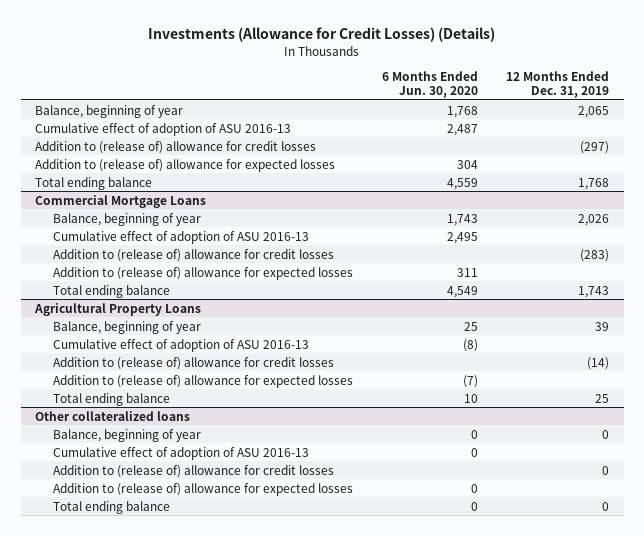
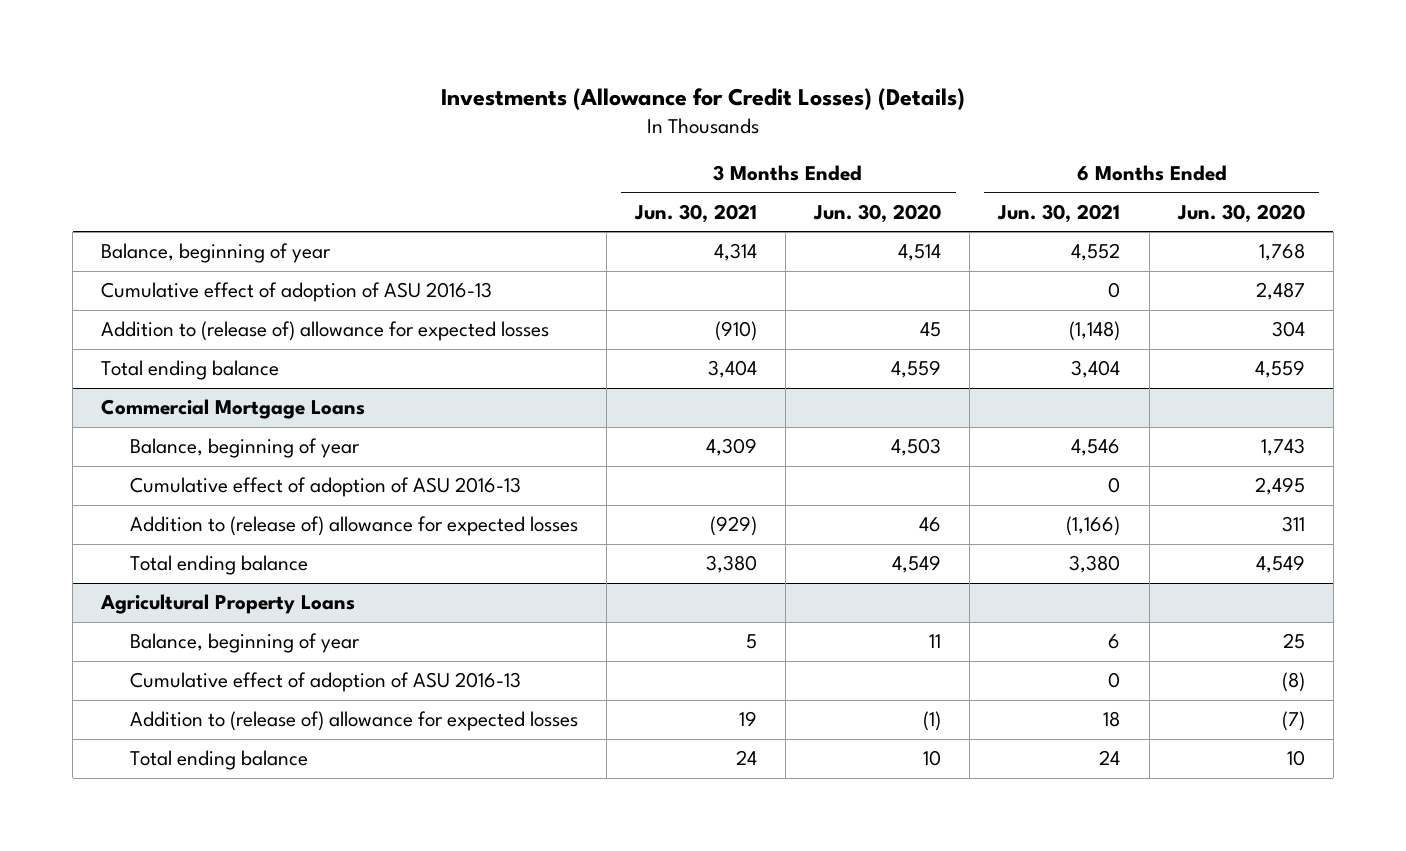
- | 6 Months Ended Jun. 30, 2020 | 12 Months Ended Dec. 31, 2019
+ | 3 Months Ended Jun. 30, 2021 | 3 Months Ended Jun. 30, 2020 | 6 Months Ended Jun. 30, 2021 | 6 Months Ended Jun. 30, 2020
- Addition to (release of) allowance for credit losses | | (297)
@ Commercial Mortgage Loans
- Addition to (release of) allowance for credit losses | | (283)
@ Agricultural Property Loans
- Addition to (release of) allowance for credit losses | | (14)
- Other collateralized loans
- Balance, beginning of year | 0 | 0
- Cumulative effect of adoption of ASU 2016-13 | 0 |
- Addition to (release of) allowance for credit losses | | 0
- Addition to (release of) allowance for expected losses | 0 |
- Total ending balance | 0 | 0

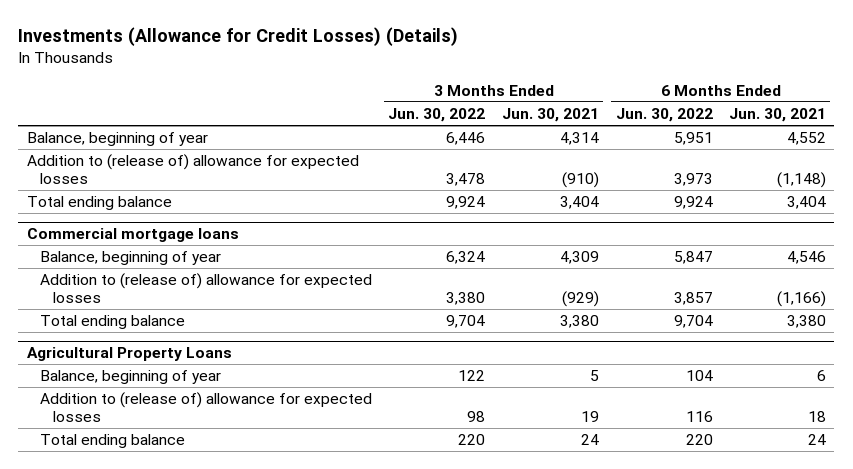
- | 3 Months Ended Jun. 30, 2021 | 3 Months Ended Jun. 30, 2020 | 6 Months Ended Jun. 30, 2021 | 6 Months Ended Jun. 30, 2020
+ | 3 Months Ended Jun. 30, 2022 | 3 Months Ended Jun. 30, 2021 | 6 Months Ended Jun. 30, 2022 | 6 Months Ended Jun. 30, 2021
- Cumulative effect of adoption of ASU 2016-13 | | | 0 | 2,487
- Commercial Mortgage Loans
+ Commercial mortgage loans
- Cumulative effect of adoption of ASU 2016-13 | | | 0 | 2,495
@ Agricultural Property Loans
- Cumulative effect of adoption of ASU 2016-13 | | | 0 | (8)

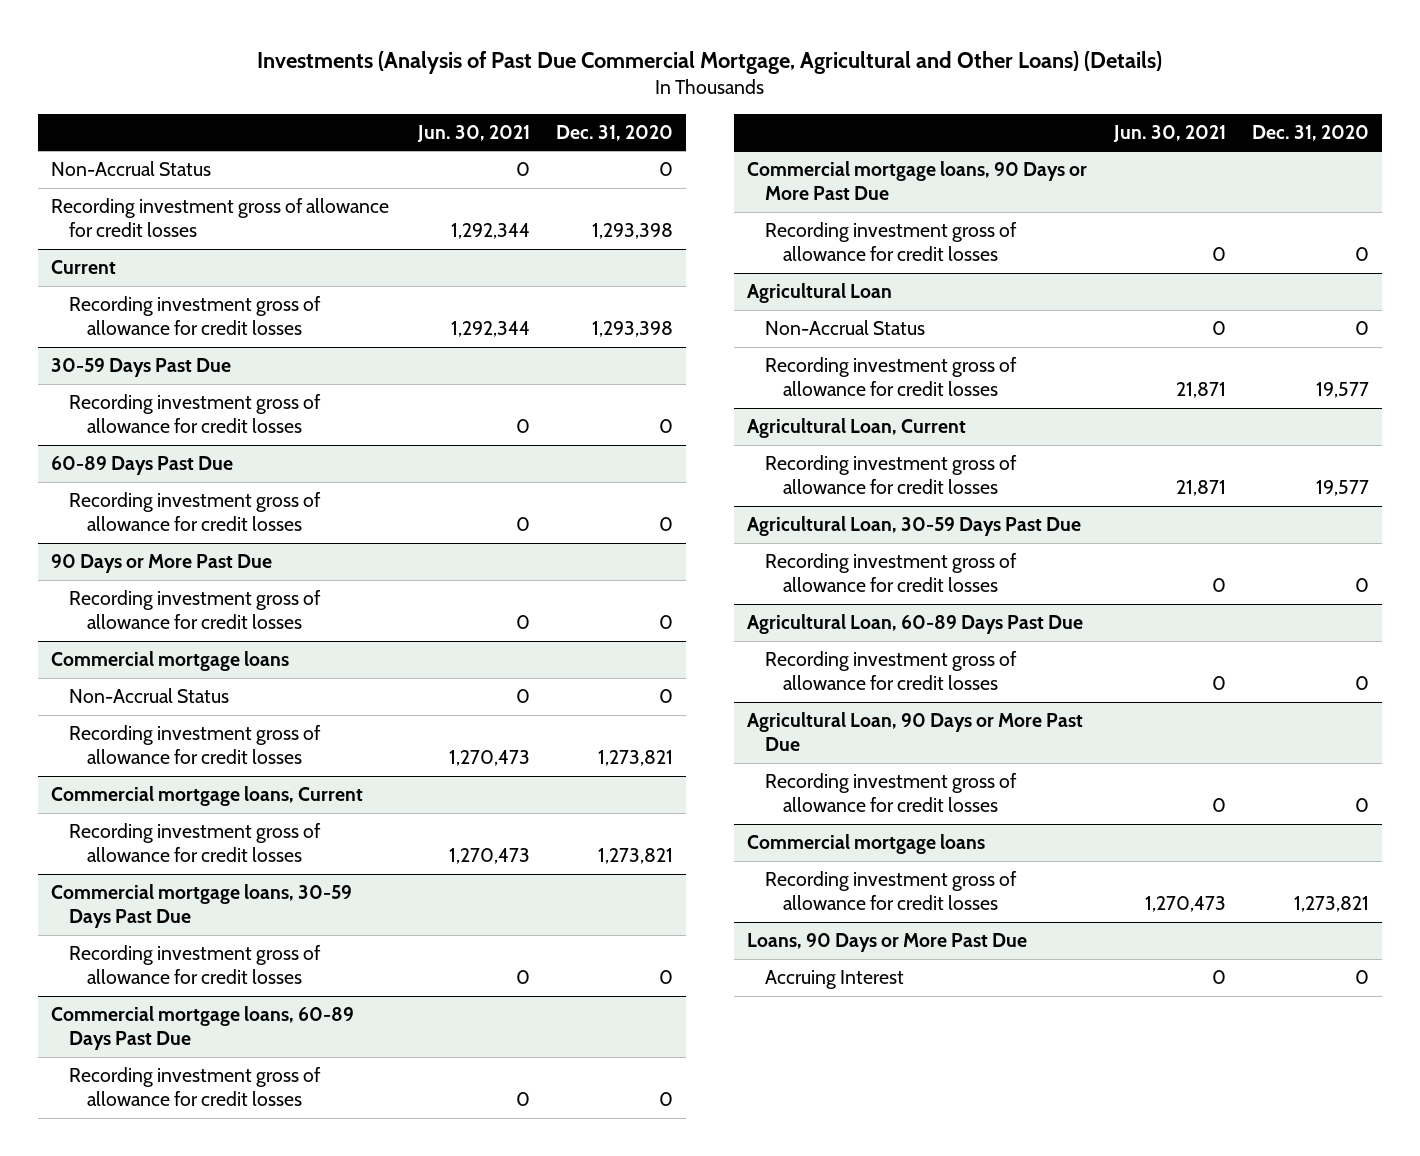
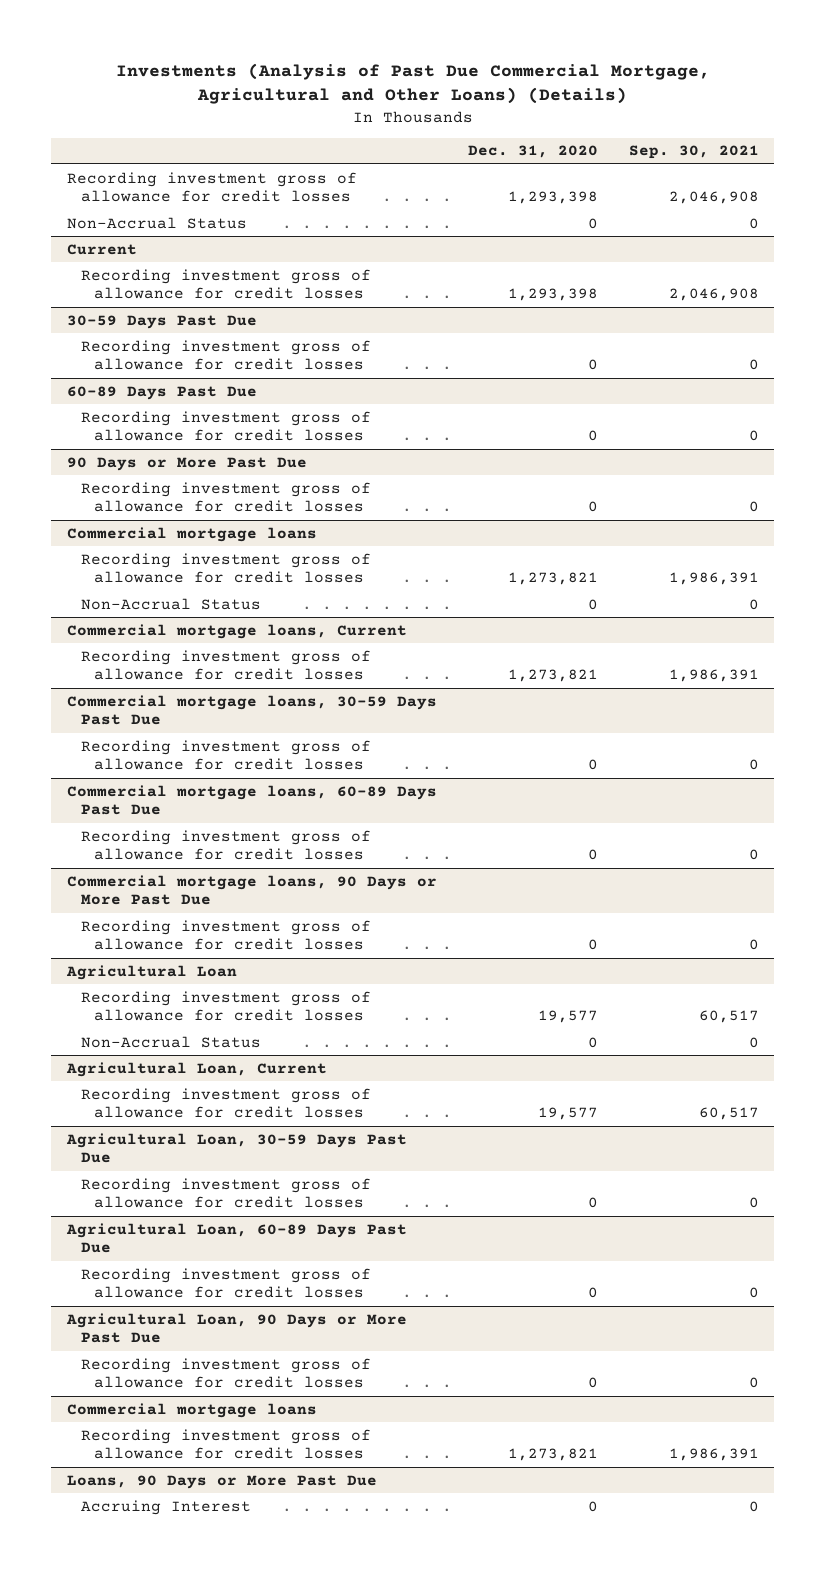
- | Jun. 30, 2021 | Dec. 31, 2020
+ | Dec. 31, 2020 | Sep. 30, 2021
moved down: Non-Accrual Status | 0 | 0
@ Commercial mortgage loans
moved down: Non-Accrual Status | 0 | 0
@ Agricultural Loan
moved down: Non-Accrual Status | 0 | 0

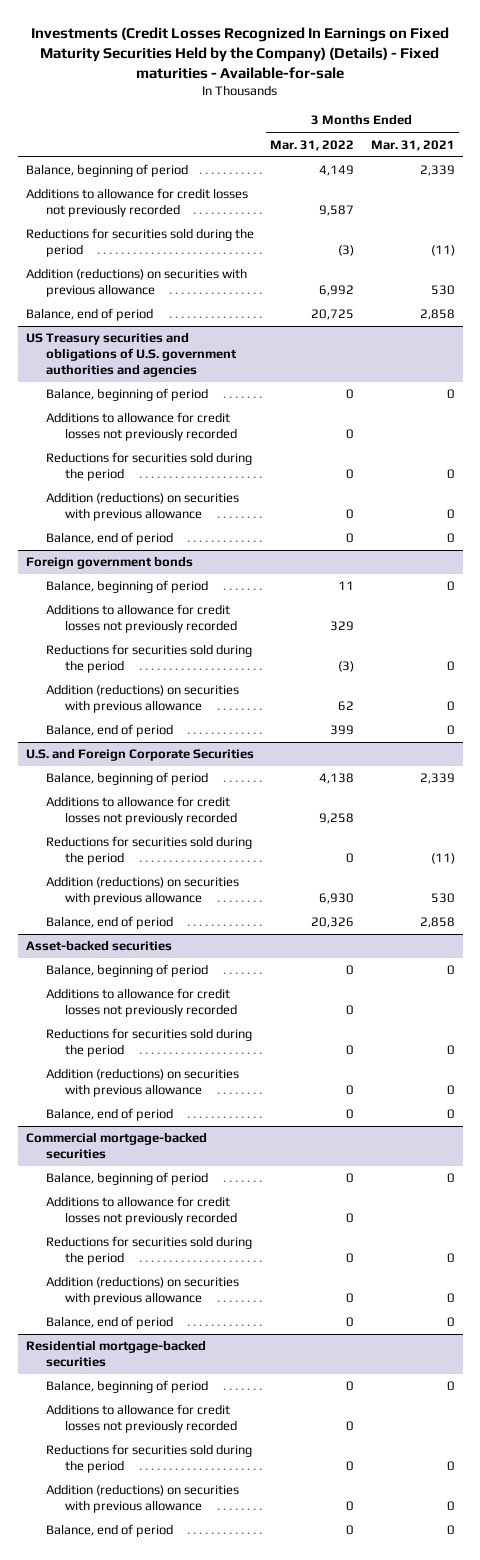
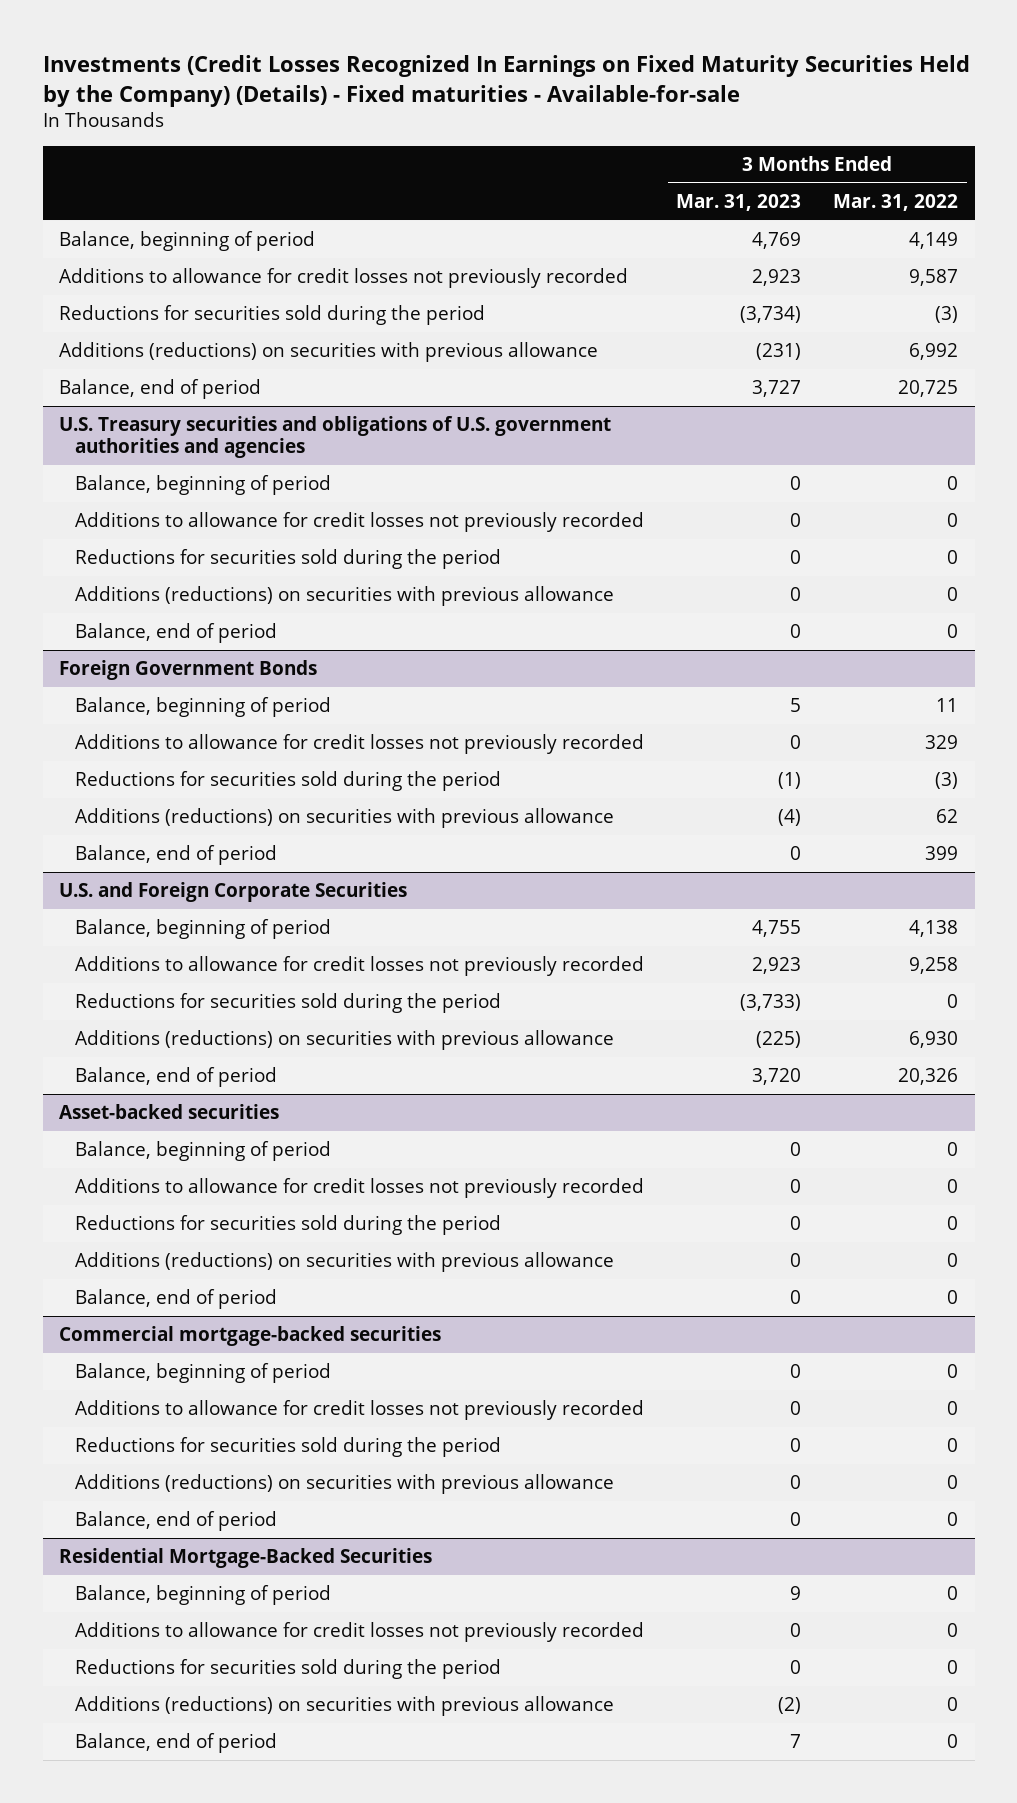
- | 3 Months Ended Mar. 31, 2022 | 3 Months Ended Mar. 31, 2021
+ | 3 Months Ended Mar. 31, 2023 | 3 Months Ended Mar. 31, 2022
- Addition (reductions) on securities with previous allowance | 6,992 | 530
+ Additions (reductions) on securities with previous allowance | (231) | 6,992
- US Treasury securities and obligations of U.S. government authorities and agencies
+ U.S. Treasury securities and obligations of U.S. government authorities and agencies
- Addition (reductions) on securities with previous allowance | 0 | 0
+ Additions (reductions) on securities with previous allowance | 0 | 0
- Foreign government bonds
+ Foreign Government Bonds
- Addition (reductions) on securities with previous allowance | 62 | 0
+ Additions (reductions) on securities with previous allowance | (4) | 62
@ U.S. and Foreign Corporate Securities
- Addition (reductions) on securities with previous allowance | 6,930 | 530
+ Additions (reductions) on securities with previous allowance | (225) | 6,930
@ Asset-backed securities
- Addition (reductions) on securities with previous allowance | 0 | 0
+ Additions (reductions) on securities with previous allowance | 0 | 0
@ Commercial mortgage-backed securities
- Addition (reductions) on securities with previous allowance | 0 | 0
+ Additions (reductions) on securities with previous allowance | 0 | 0
- Residential mortgage-backed securities
+ Residential Mortgage-Backed Securities
- Addition (reductions) on securities with previous allowance | 0 | 0
+ Additions (reductions) on securities with previous allowance | (2) | 0

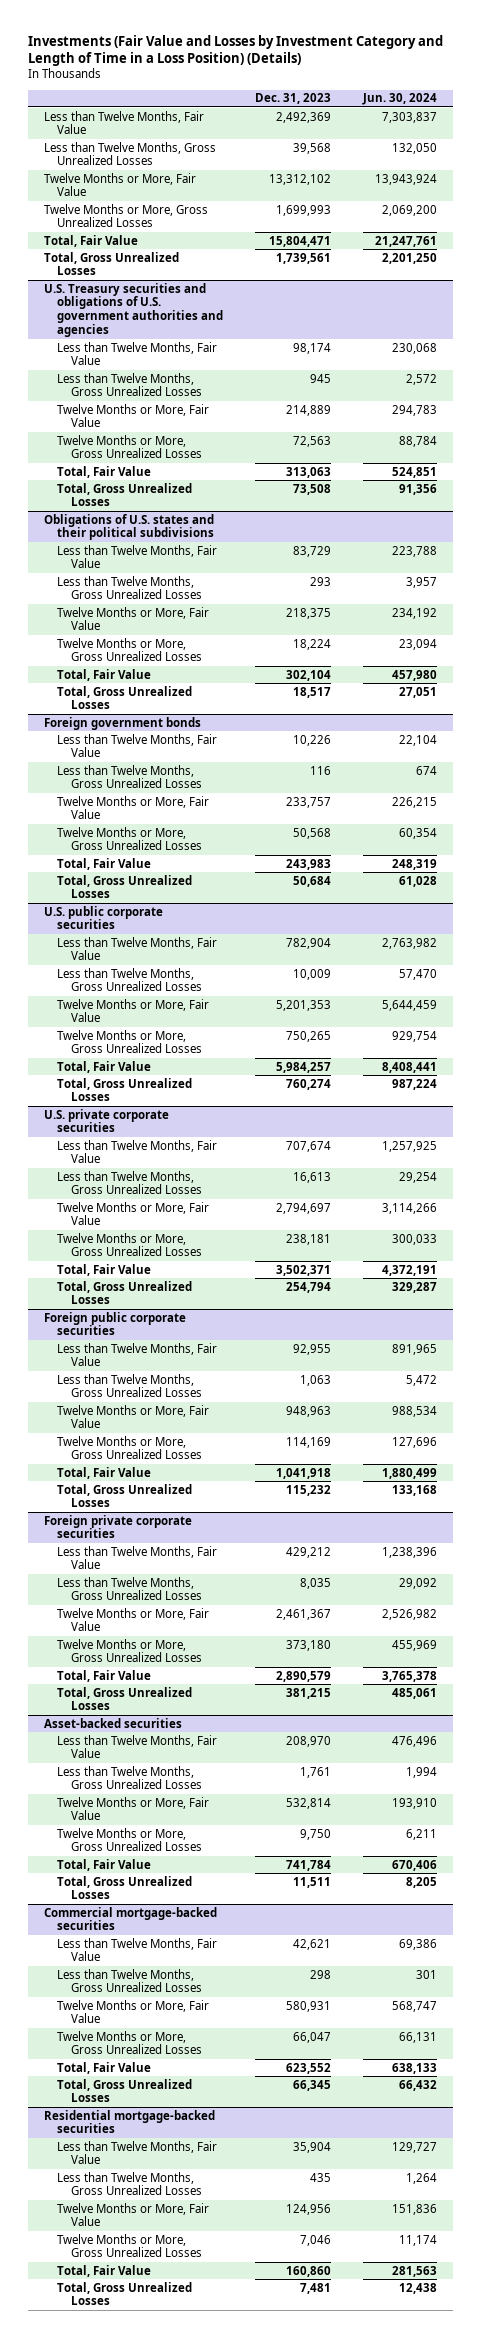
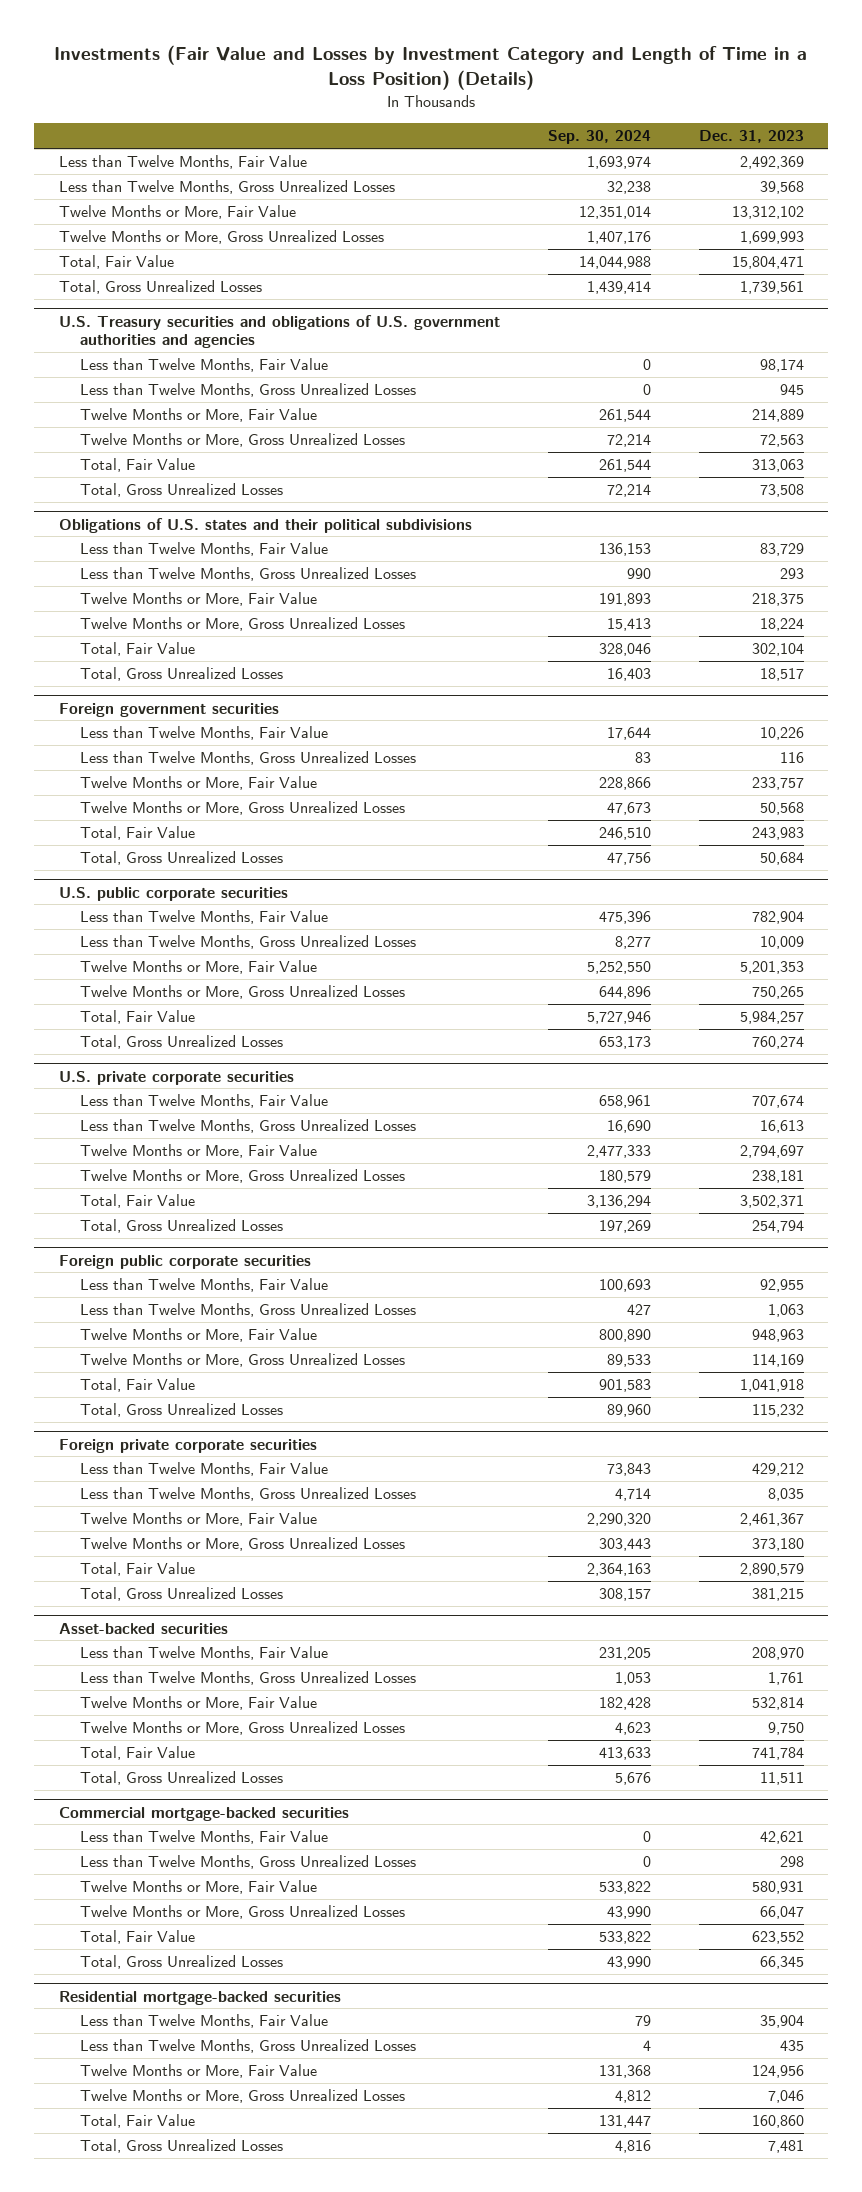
- | Dec. 31, 2023 | Jun. 30, 2024
+ | Sep. 30, 2024 | Dec. 31, 2023
- Foreign government bonds
+ Foreign government securities

